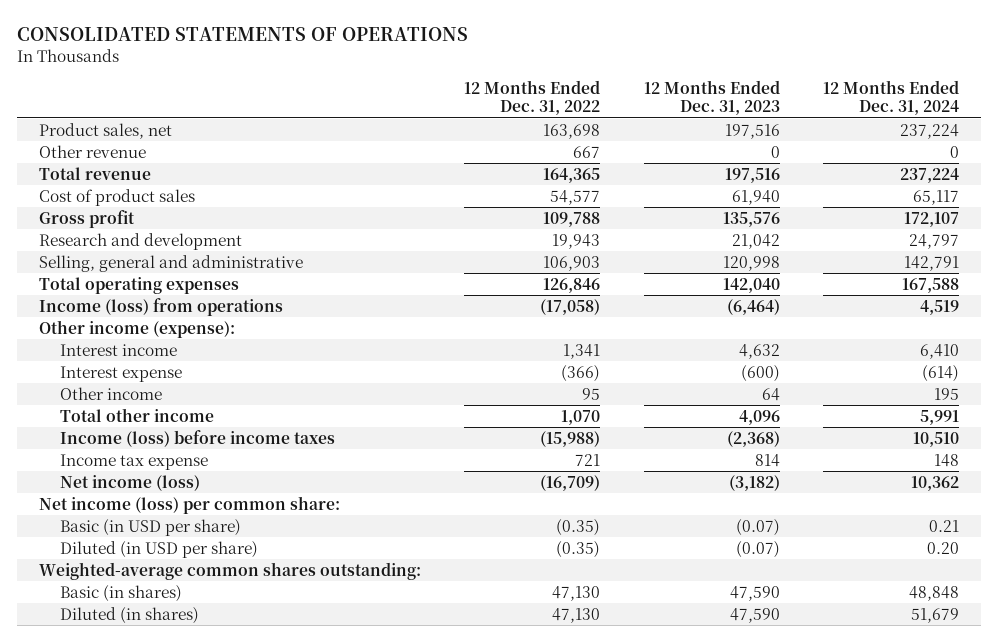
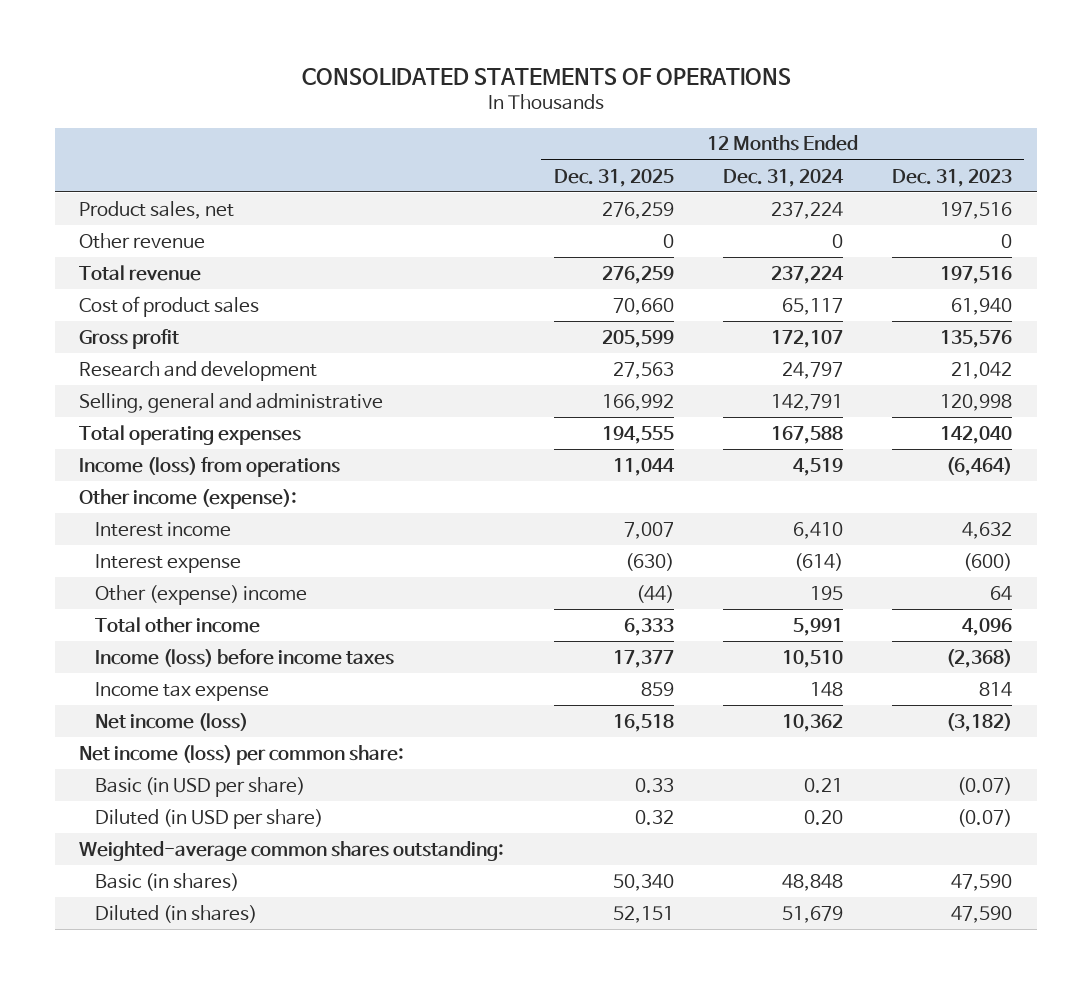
- | 12 Months Ended Dec. 31, 2022 | 12 Months Ended Dec. 31, 2023 | 12 Months Ended Dec. 31, 2024
+ | 12 Months Ended Dec. 31, 2025 | 12 Months Ended Dec. 31, 2024 | 12 Months Ended Dec. 31, 2023
- Other income | 95 | 64 | 195
+ Other (expense) income | (44) | 195 | 64

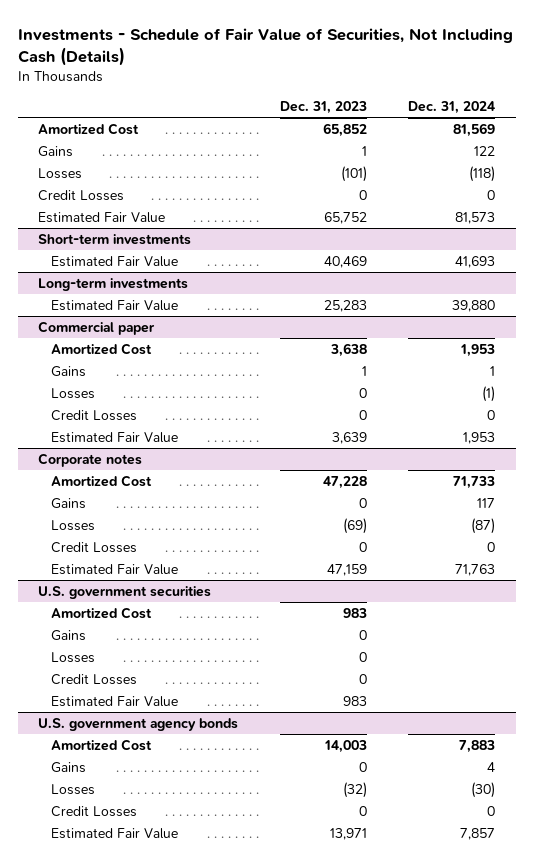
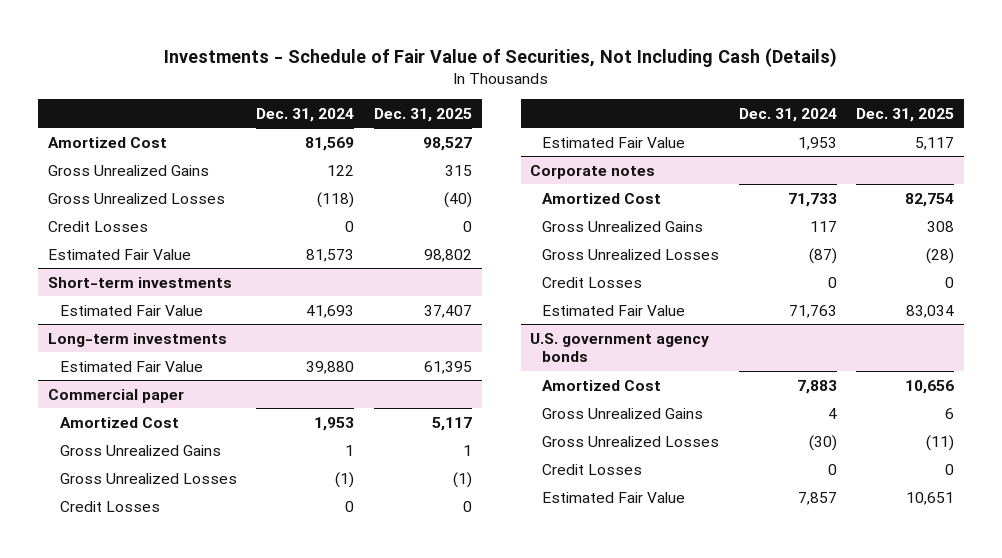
- | Dec. 31, 2023 | Dec. 31, 2024
+ | Dec. 31, 2024 | Dec. 31, 2025
- Gains | 1 | 122
- Losses | (101) | (118)
+ Gross Unrealized Gains | 122 | 315
+ Gross Unrealized Losses | (118) | (40)
@ Commercial paper
- Gains | 1 | 1
- Losses | 0 | (1)
+ Gross Unrealized Gains | 1 | 1
+ Gross Unrealized Losses | (1) | (1)
@ Corporate notes
- Gains | 0 | 117
- Losses | (69) | (87)
+ Gross Unrealized Gains | 117 | 308
+ Gross Unrealized Losses | (87) | (28)
- U.S. government securities
- Amortized Cost | 983 |
- Gains | 0 |
- Losses | 0 |
- Credit Losses | 0 |
- Estimated Fair Value | 983 |
@ U.S. government agency bonds
- Gains | 0 | 4
- Losses | (32) | (30)
+ Gross Unrealized Gains | 4 | 6
+ Gross Unrealized Losses | (30) | (11)

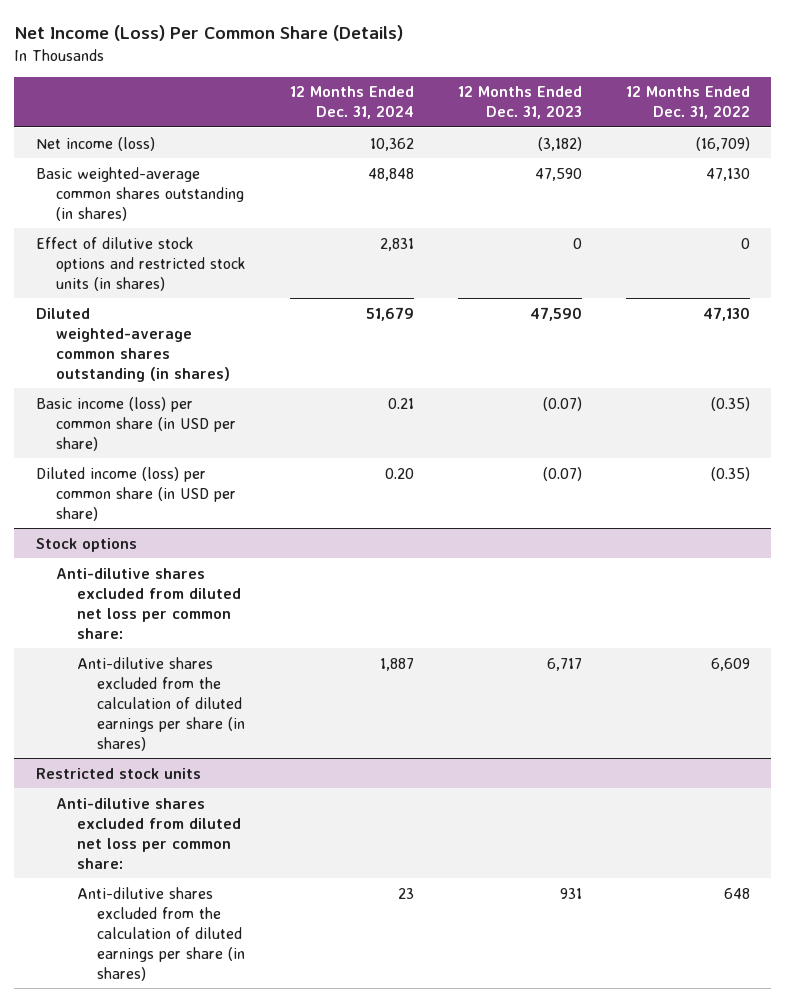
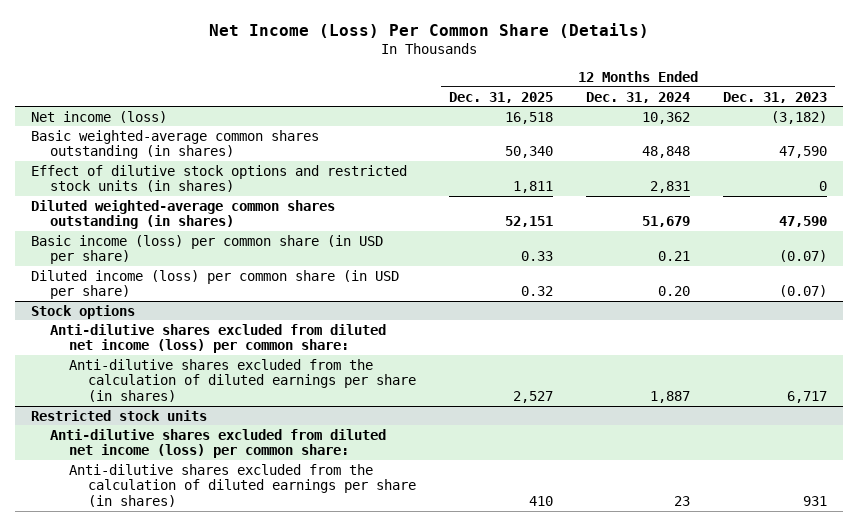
- | 12 Months Ended Dec. 31, 2024 | 12 Months Ended Dec. 31, 2023 | 12 Months Ended Dec. 31, 2022
+ | 12 Months Ended Dec. 31, 2025 | 12 Months Ended Dec. 31, 2024 | 12 Months Ended Dec. 31, 2023
@ Stock options
- Anti-dilutive shares excluded from diluted net loss per common share:
+ Anti-dilutive shares excluded from diluted net income (loss) per common share:
@ Restricted stock units
- Anti-dilutive shares excluded from diluted net loss per common share:
+ Anti-dilutive shares excluded from diluted net income (loss) per common share:

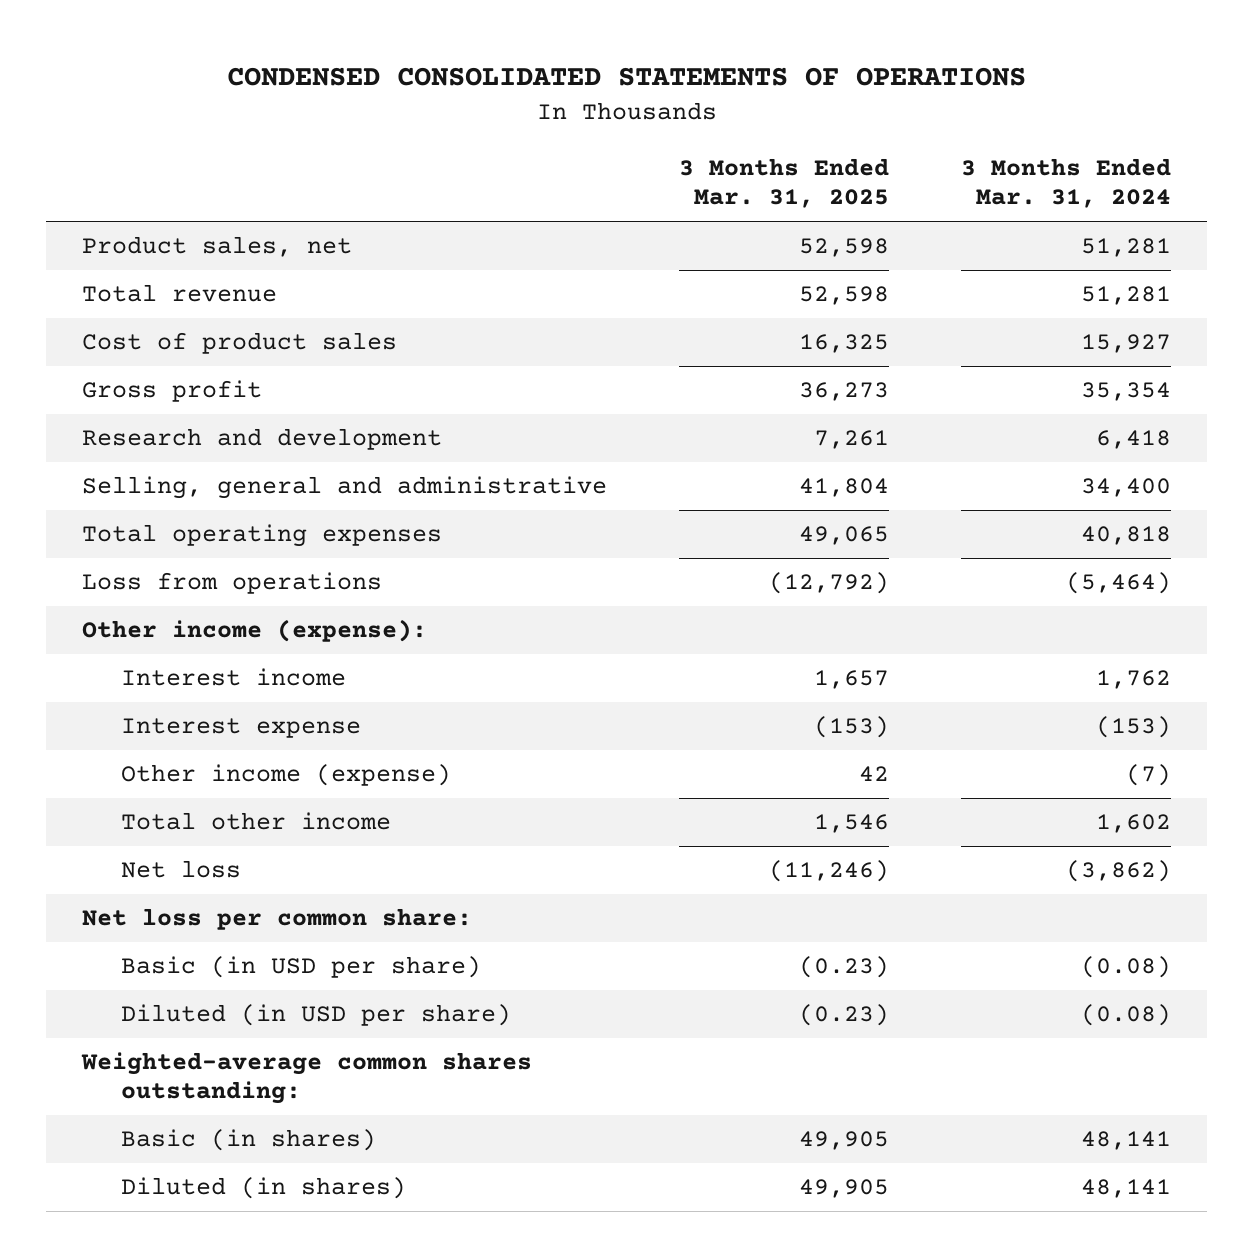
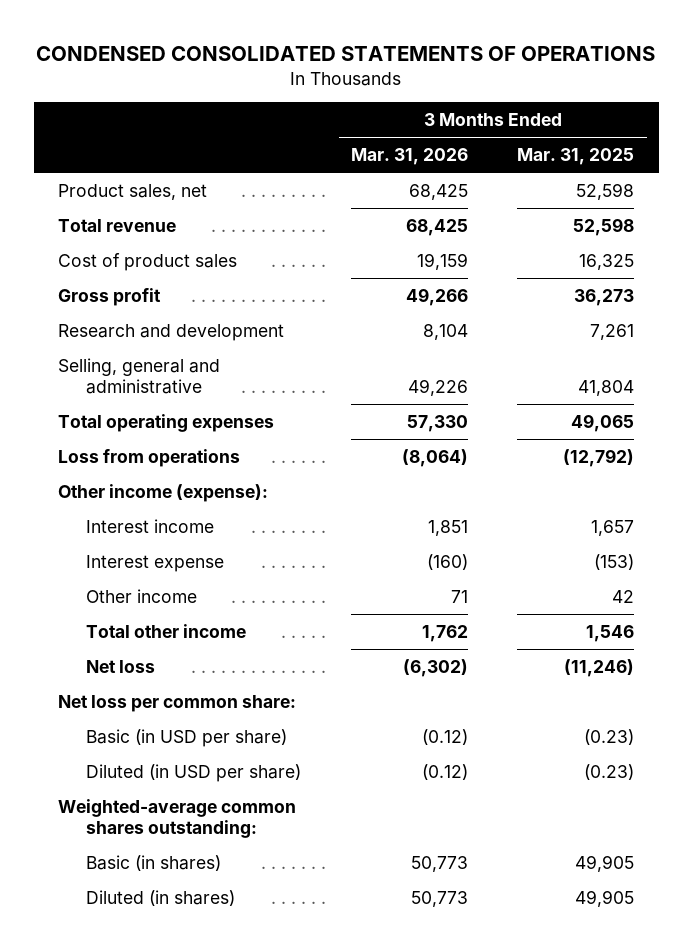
- | 3 Months Ended Mar. 31, 2025 | 3 Months Ended Mar. 31, 2024
+ | 3 Months Ended Mar. 31, 2026 | 3 Months Ended Mar. 31, 2025
- Other income (expense) | 42 | (7)
+ Other income | 71 | 42

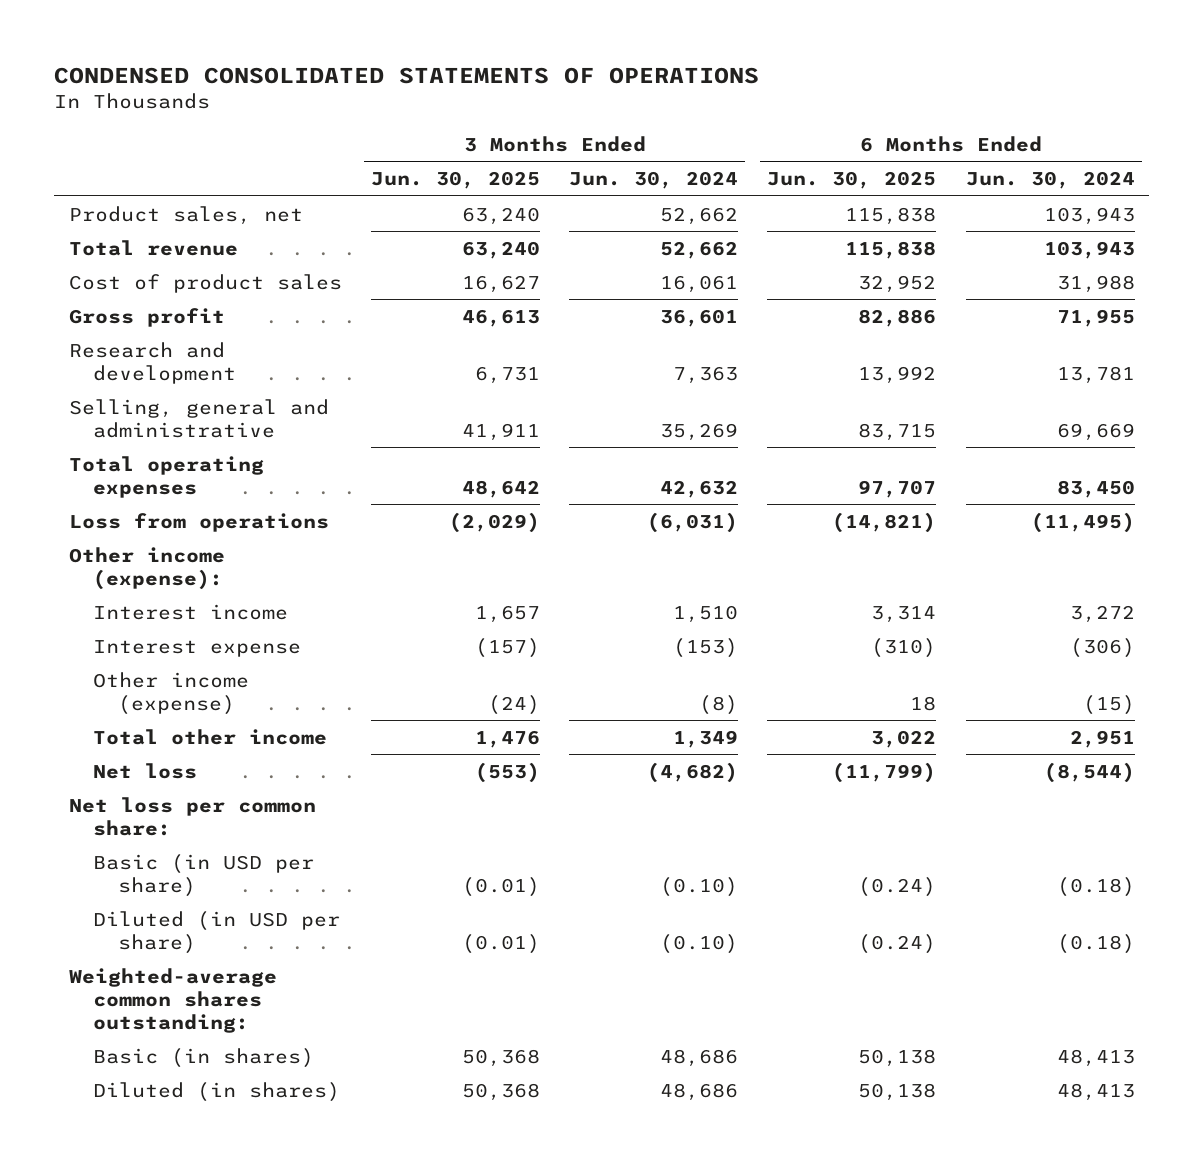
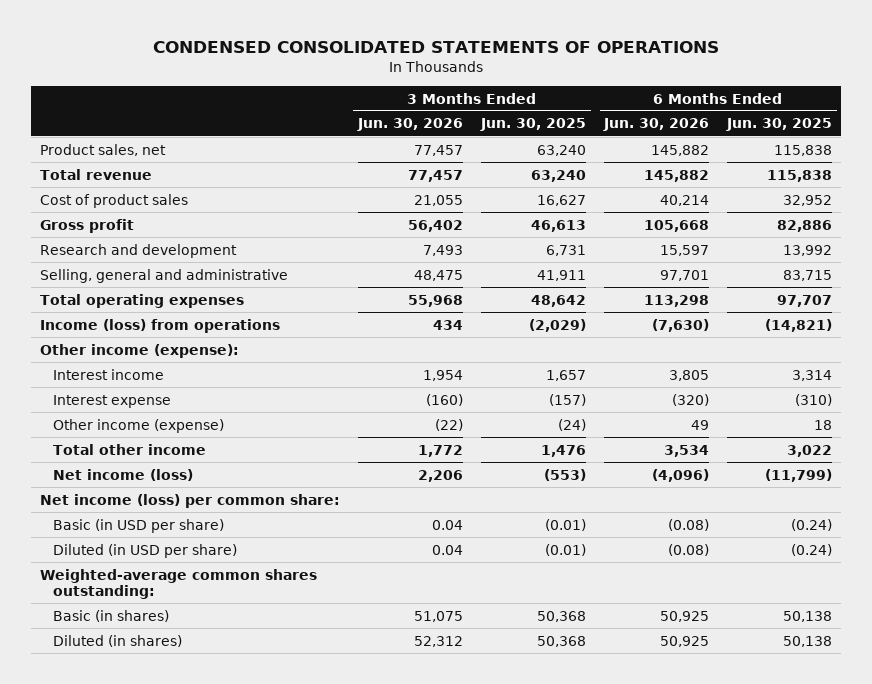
- | 3 Months Ended Jun. 30, 2025 | 3 Months Ended Jun. 30, 2024 | 6 Months Ended Jun. 30, 2025 | 6 Months Ended Jun. 30, 2024
+ | 3 Months Ended Jun. 30, 2026 | 3 Months Ended Jun. 30, 2025 | 6 Months Ended Jun. 30, 2026 | 6 Months Ended Jun. 30, 2025
- Loss from operations | (2,029) | (6,031) | (14,821) | (11,495)
+ Income (loss) from operations | 434 | (2,029) | (7,630) | (14,821)
- Net loss | (553) | (4,682) | (11,799) | (8,544)
- Net loss per common share:
+ Net income (loss) | 2,206 | (553) | (4,096) | (11,799)
+ Net income (loss) per common share:

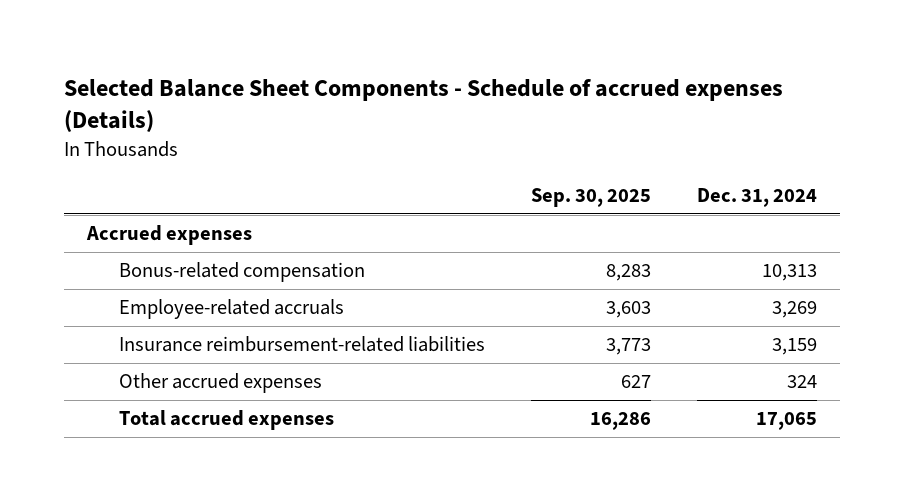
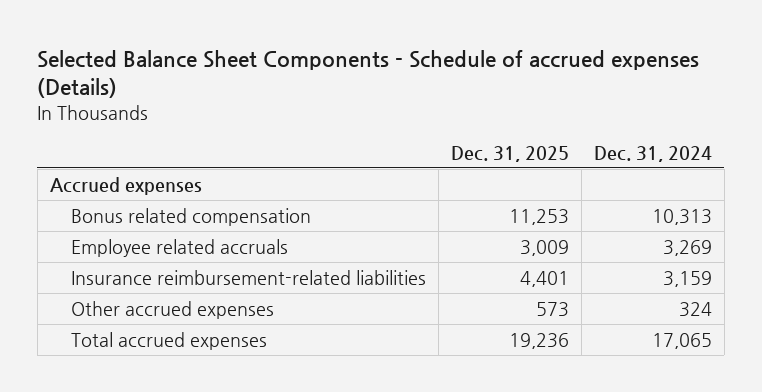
- | Sep. 30, 2025 | Dec. 31, 2024
+ | Dec. 31, 2025 | Dec. 31, 2024
- Bonus-related compensation | 8,283 | 10,313
- Employee-related accruals | 3,603 | 3,269
+ Bonus related compensation | 11,253 | 10,313
+ Employee related accruals | 3,009 | 3,269

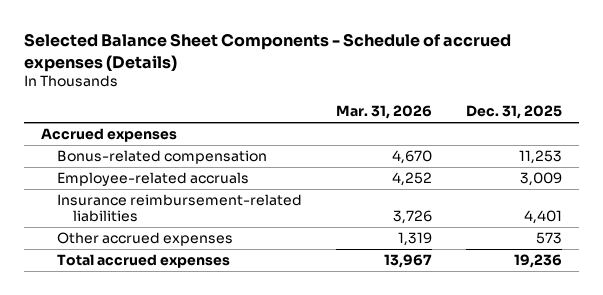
- | Dec. 31, 2025 | Dec. 31, 2024
+ | Mar. 31, 2026 | Dec. 31, 2025
- Bonus related compensation | 11,253 | 10,313
- Employee related accruals | 3,009 | 3,269
+ Bonus-related compensation | 4,670 | 11,253
+ Employee-related accruals | 4,252 | 3,009

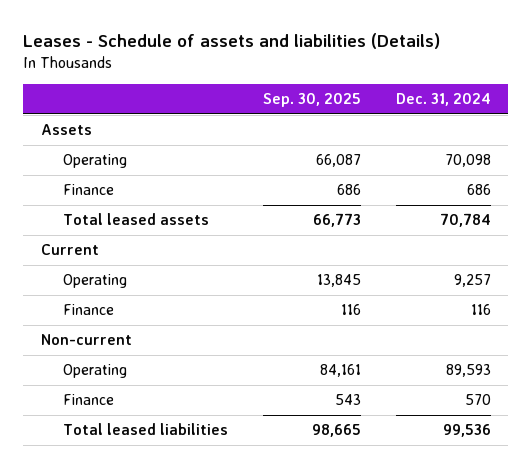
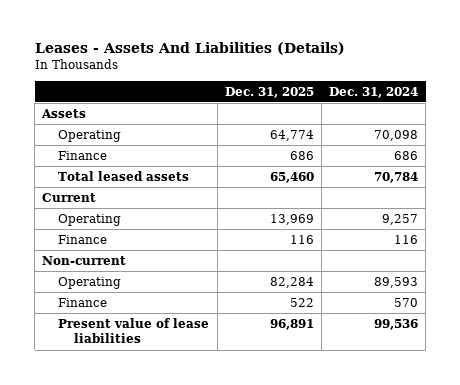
- Leases - Schedule of assets and liabilities (Details)
+ Leases - Assets And Liabilities (Details)
- | Sep. 30, 2025 | Dec. 31, 2024
+ | Dec. 31, 2025 | Dec. 31, 2024
- Total leased liabilities | 98,665 | 99,536
+ Present value of lease liabilities | 96,891 | 99,536

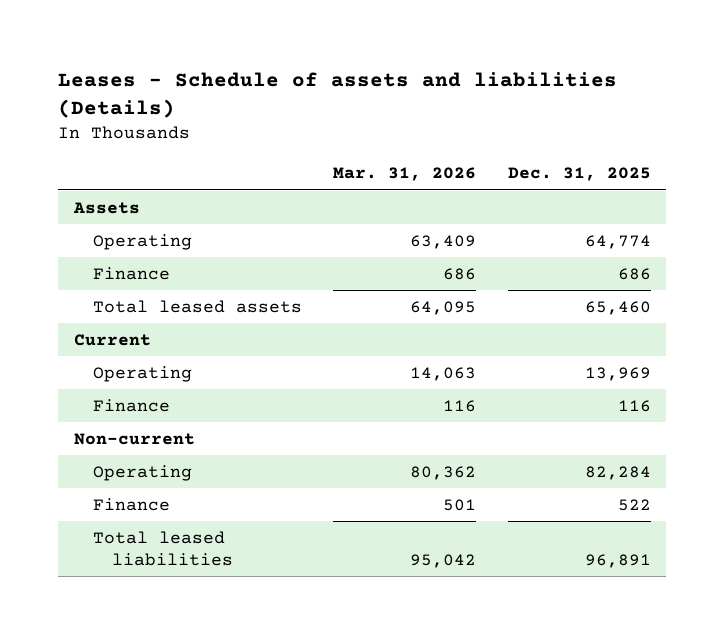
- Leases - Assets And Liabilities (Details)
+ Leases - Schedule of assets and liabilities (Details)
- | Dec. 31, 2025 | Dec. 31, 2024
+ | Mar. 31, 2026 | Dec. 31, 2025
- Present value of lease liabilities | 96,891 | 99,536
+ Total leased liabilities | 95,042 | 96,891

